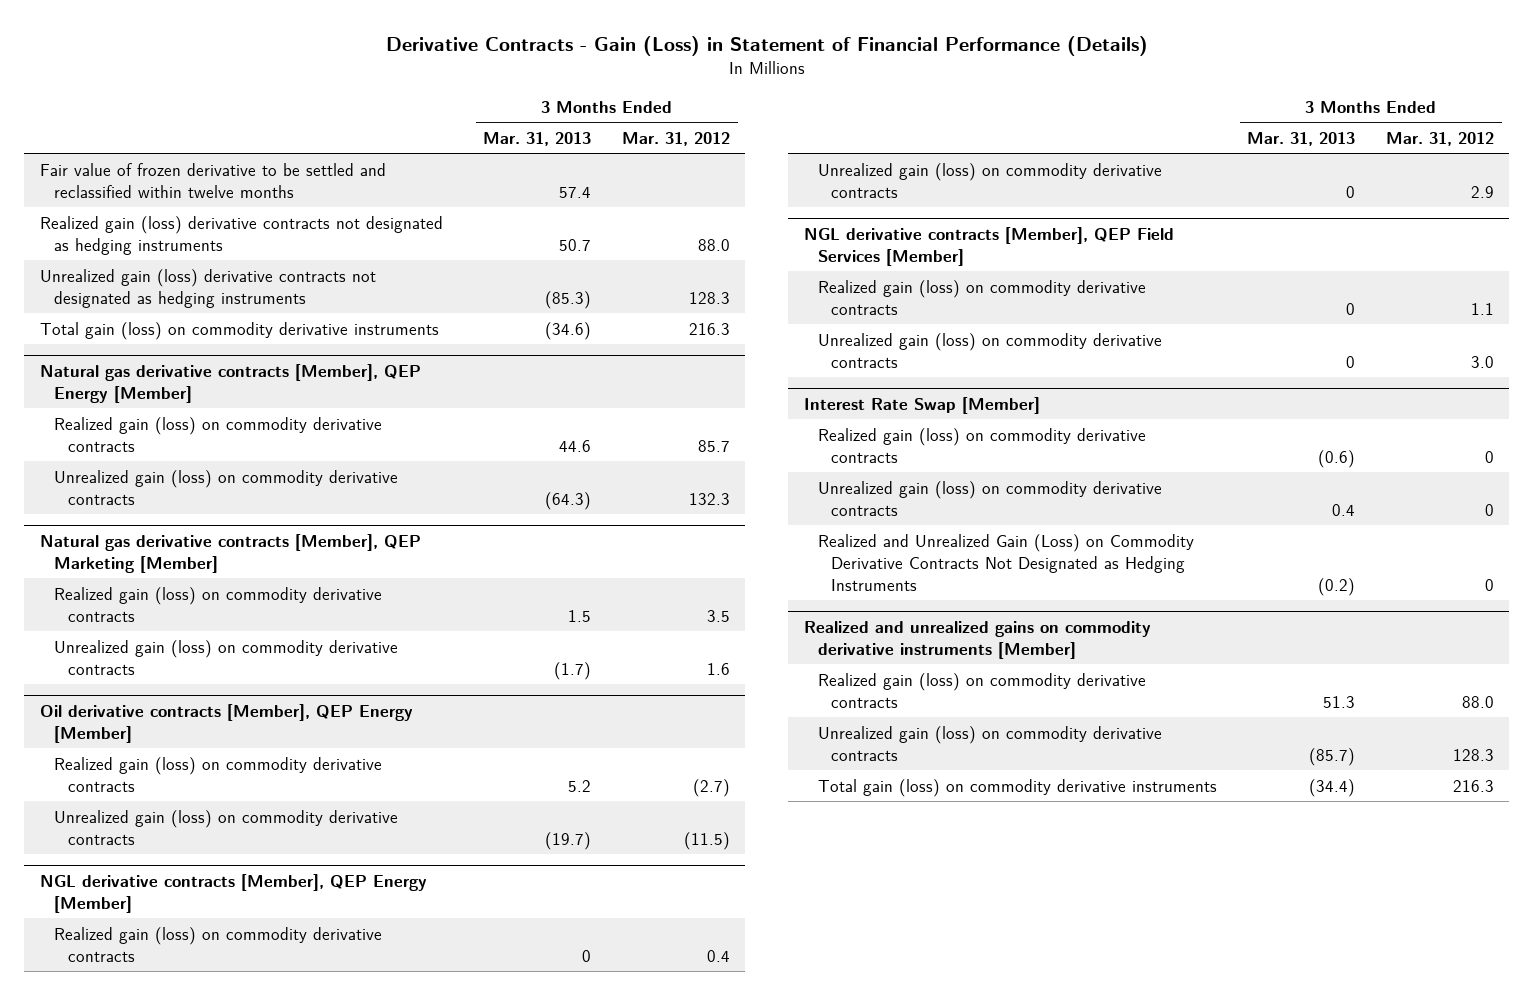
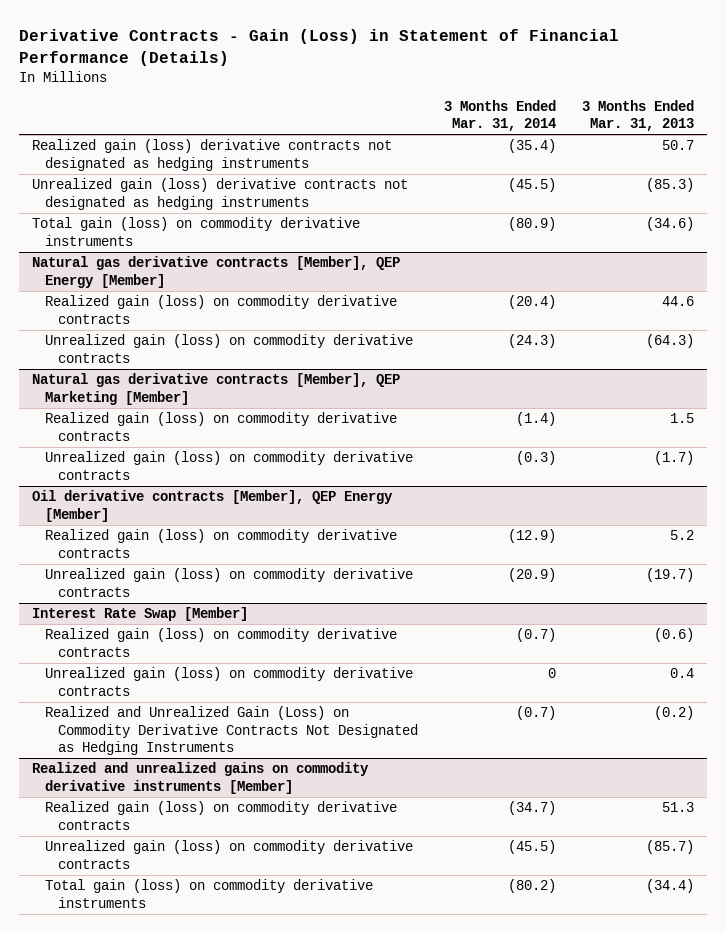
- | 3 Months Ended Mar. 31, 2013 | 3 Months Ended Mar. 31, 2012
+ | 3 Months Ended Mar. 31, 2014 | 3 Months Ended Mar. 31, 2013
- Fair value of frozen derivative to be settled and reclassified within twelve months | 57.4 |
- NGL derivative contracts [Member], QEP Energy [Member]
- Realized gain (loss) on commodity derivative contracts | 0 | 0.4
- Unrealized gain (loss) on commodity derivative contracts | 0 | 2.9
- NGL derivative contracts [Member], QEP Field Services [Member]
- Realized gain (loss) on commodity derivative contracts | 0 | 1.1
- Unrealized gain (loss) on commodity derivative contracts | 0 | 3.0

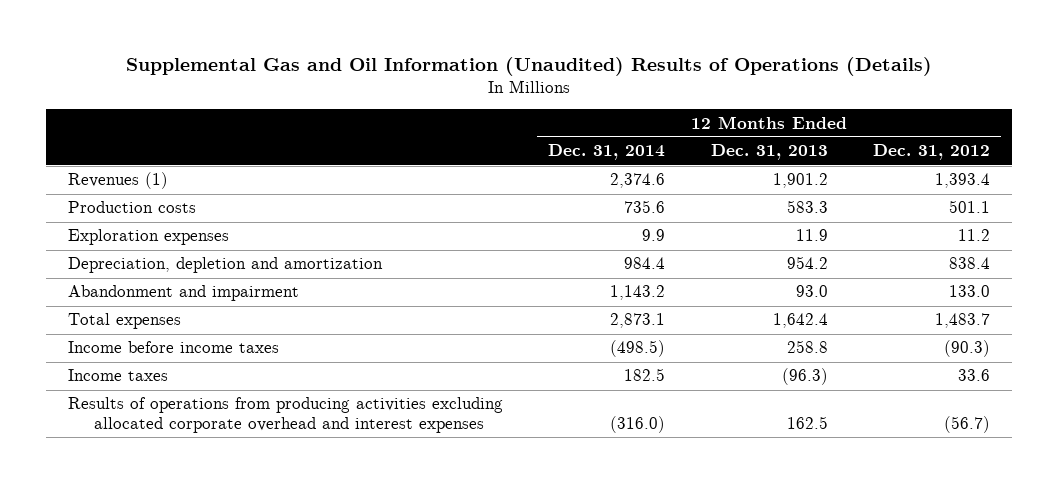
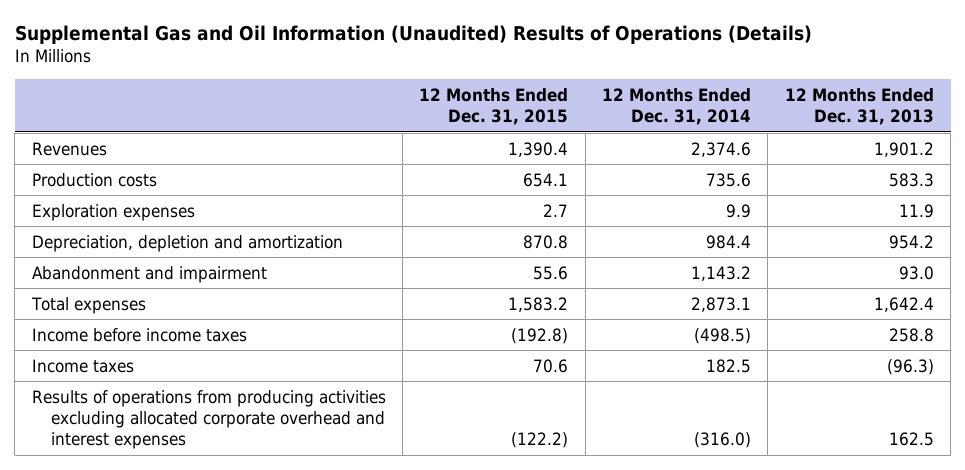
- | 12 Months Ended Dec. 31, 2014 | 12 Months Ended Dec. 31, 2013 | 12 Months Ended Dec. 31, 2012
+ | 12 Months Ended Dec. 31, 2015 | 12 Months Ended Dec. 31, 2014 | 12 Months Ended Dec. 31, 2013
- Revenues (1) | 2,374.6 | 1,901.2 | 1,393.4
+ Revenues | 1,390.4 | 2,374.6 | 1,901.2

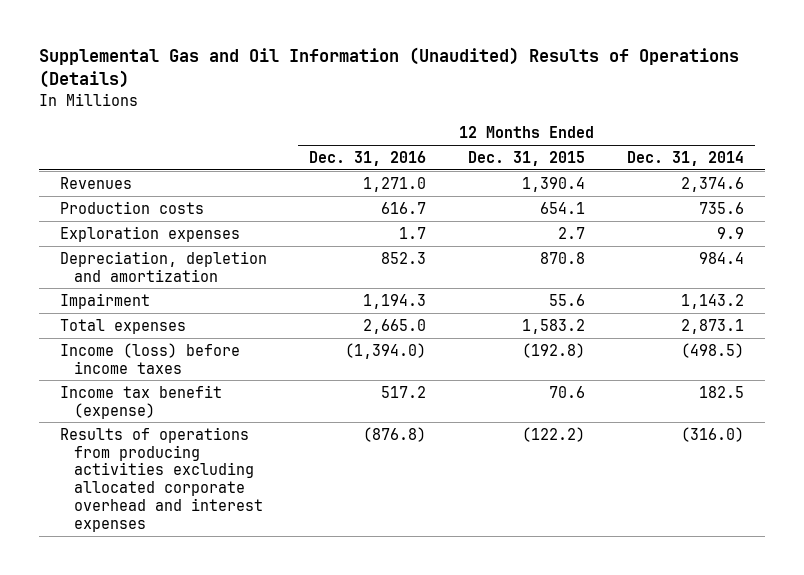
- | 12 Months Ended Dec. 31, 2015 | 12 Months Ended Dec. 31, 2014 | 12 Months Ended Dec. 31, 2013
+ | 12 Months Ended Dec. 31, 2016 | 12 Months Ended Dec. 31, 2015 | 12 Months Ended Dec. 31, 2014
- Abandonment and impairment | 55.6 | 1,143.2 | 93.0
+ Impairment | 1,194.3 | 55.6 | 1,143.2
- Income before income taxes | (192.8) | (498.5) | 258.8
- Income taxes | 70.6 | 182.5 | (96.3)
+ Income (loss) before income taxes | (1,394.0) | (192.8) | (498.5)
+ Income tax benefit (expense) | 517.2 | 70.6 | 182.5

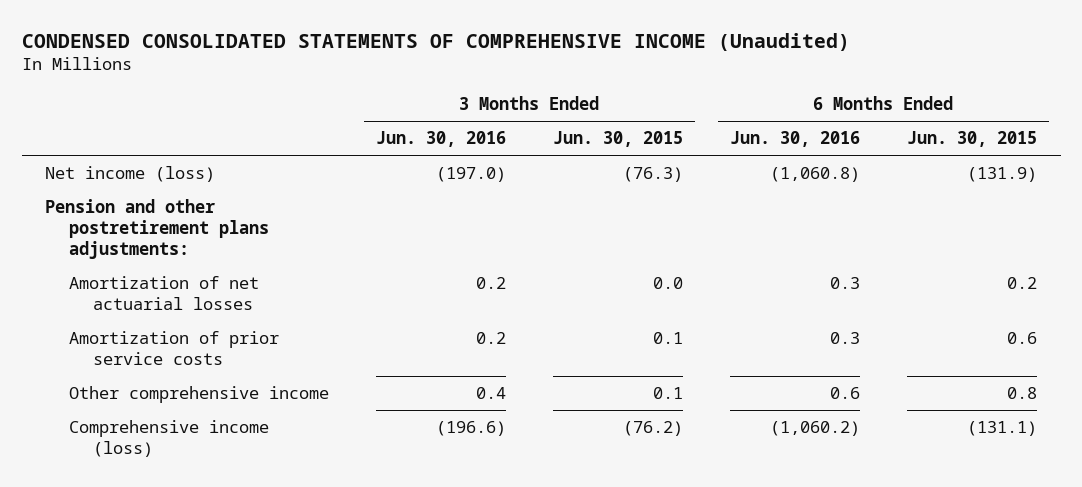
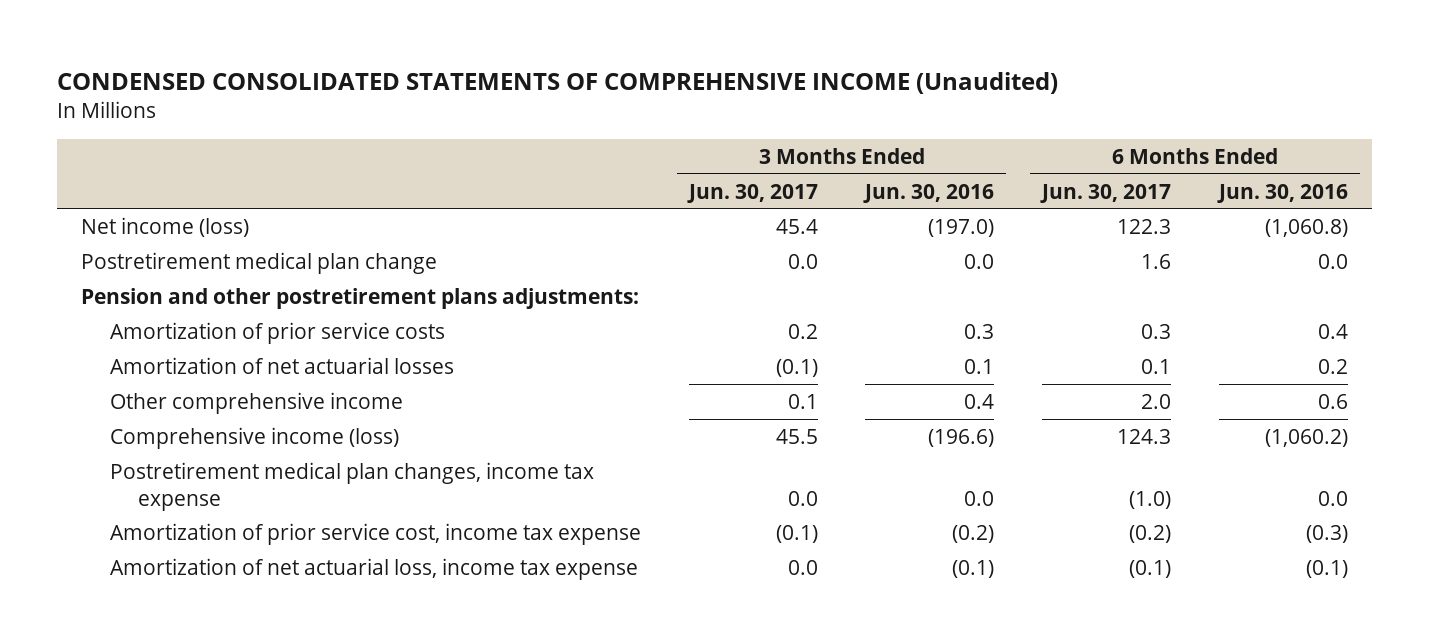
- | 3 Months Ended Jun. 30, 2016 | 3 Months Ended Jun. 30, 2015 | 6 Months Ended Jun. 30, 2016 | 6 Months Ended Jun. 30, 2015
+ | 3 Months Ended Jun. 30, 2017 | 3 Months Ended Jun. 30, 2016 | 6 Months Ended Jun. 30, 2017 | 6 Months Ended Jun. 30, 2016
+ Postretirement medical plan change | 0.0 | 0.0 | 1.6 | 0.0
- Amortization of net actuarial losses | 0.2 | 0.0 | 0.3 | 0.2
- Amortization of prior service costs | 0.2 | 0.1 | 0.3 | 0.6
+ Amortization of prior service costs | 0.2 | 0.3 | 0.3 | 0.4
+ Amortization of net actuarial losses | (0.1) | 0.1 | 0.1 | 0.2
+ Postretirement medical plan changes, income tax expense | 0.0 | 0.0 | (1.0) | 0.0
+ Amortization of prior service cost, income tax expense | (0.1) | (0.2) | (0.2) | (0.3)
+ Amortization of net actuarial loss, income tax expense | 0.0 | (0.1) | (0.1) | (0.1)

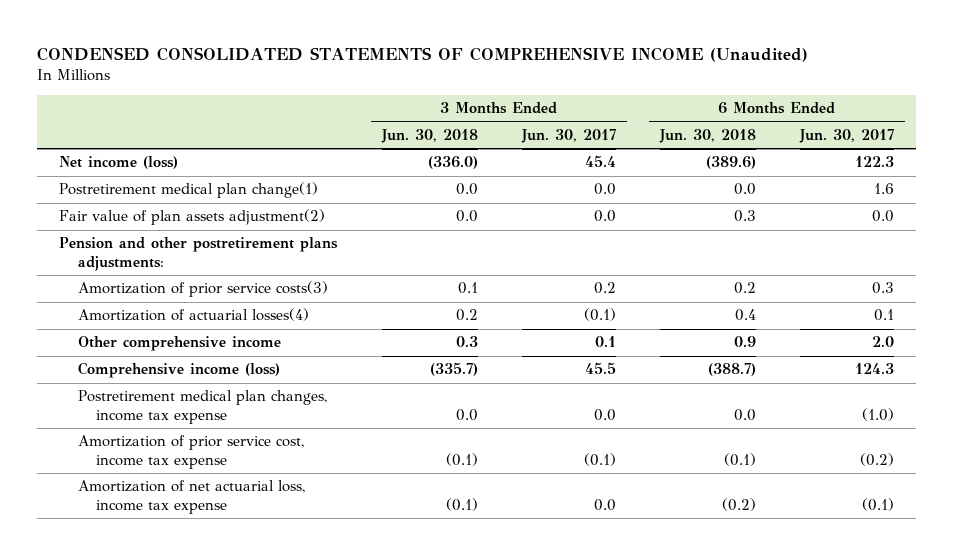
- | 3 Months Ended Jun. 30, 2017 | 3 Months Ended Jun. 30, 2016 | 6 Months Ended Jun. 30, 2017 | 6 Months Ended Jun. 30, 2016
+ | 3 Months Ended Jun. 30, 2018 | 3 Months Ended Jun. 30, 2017 | 6 Months Ended Jun. 30, 2018 | 6 Months Ended Jun. 30, 2017
- Postretirement medical plan change | 0.0 | 0.0 | 1.6 | 0.0
+ Postretirement medical plan change(1) | 0.0 | 0.0 | 0.0 | 1.6
+ Fair value of plan assets adjustment(2) | 0.0 | 0.0 | 0.3 | 0.0
- Amortization of prior service costs | 0.2 | 0.3 | 0.3 | 0.4
- Amortization of net actuarial losses | (0.1) | 0.1 | 0.1 | 0.2
+ Amortization of prior service costs(3) | 0.1 | 0.2 | 0.2 | 0.3
+ Amortization of actuarial losses(4) | 0.2 | (0.1) | 0.4 | 0.1

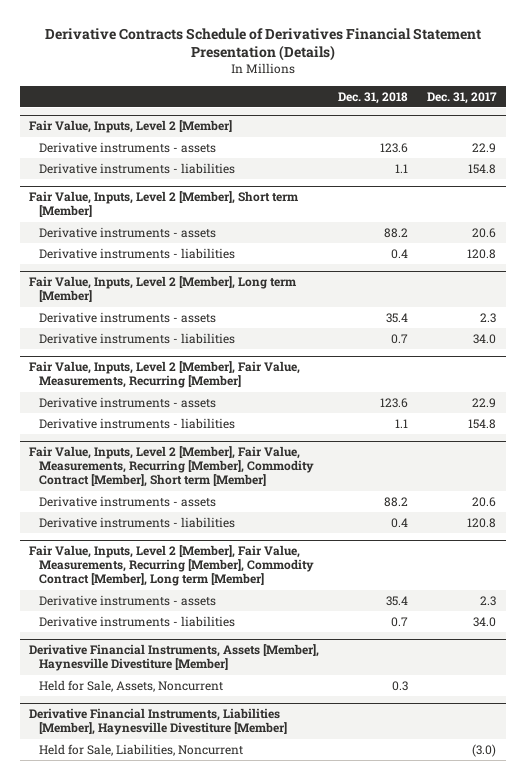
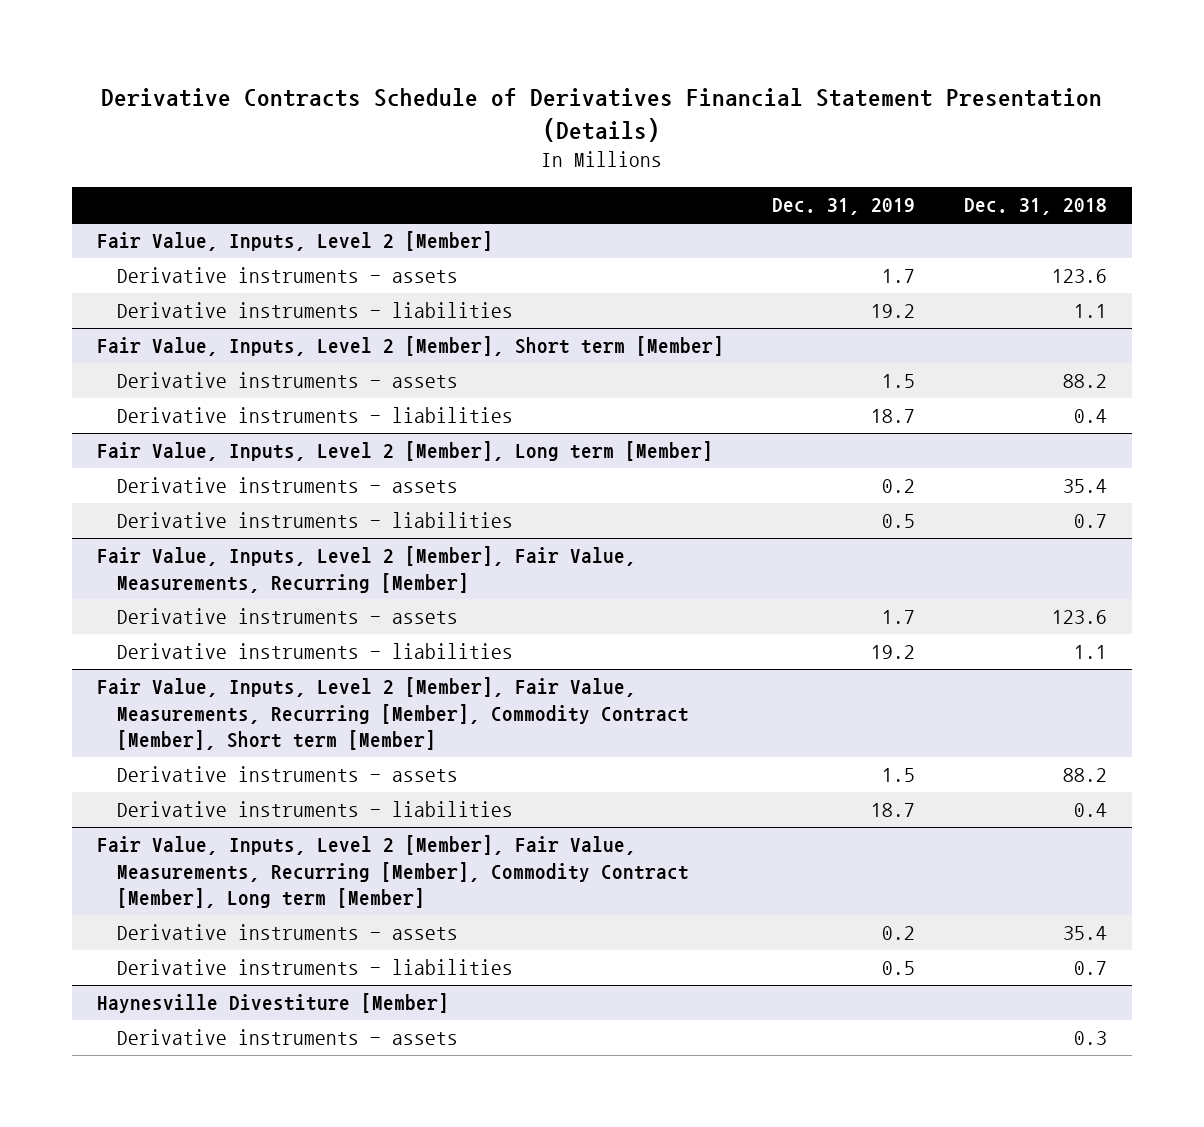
- | Dec. 31, 2018 | Dec. 31, 2017
+ | Dec. 31, 2019 | Dec. 31, 2018
- Derivative Financial Instruments, Assets [Member], Haynesville Divestiture [Member]
- Held for Sale, Assets, Noncurrent | 0.3 |
- Derivative Financial Instruments, Liabilities [Member], Haynesville Divestiture [Member]
- Held for Sale, Liabilities, Noncurrent | | (3.0)
+ Haynesville Divestiture [Member]
+ Derivative instruments - assets | | 0.3

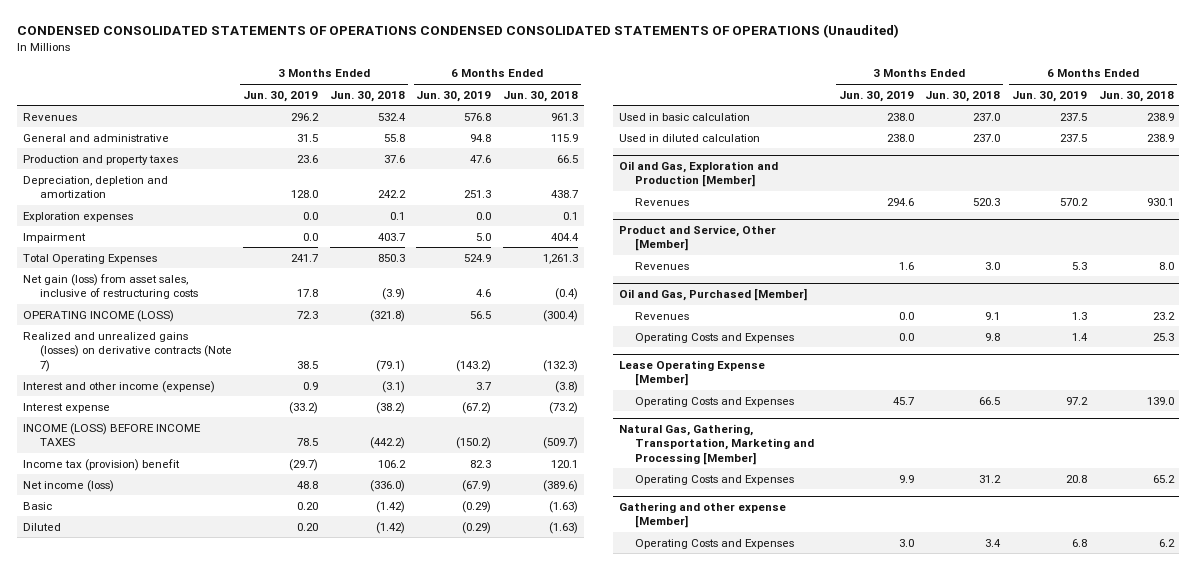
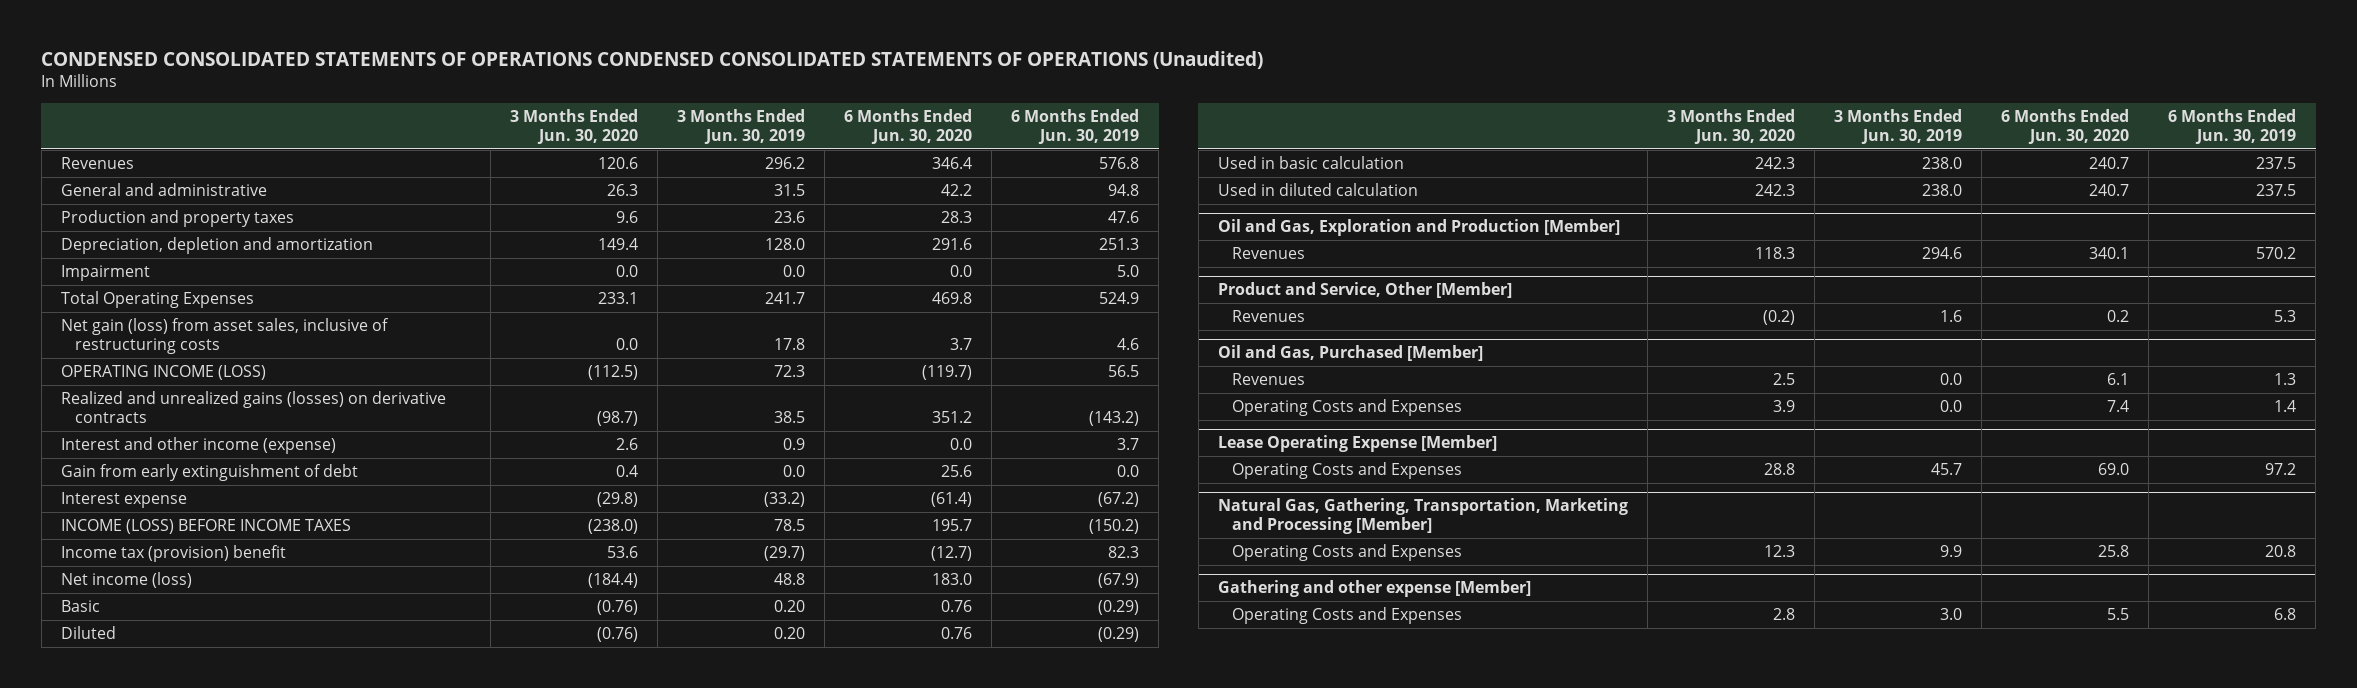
- | 3 Months Ended Jun. 30, 2019 | 3 Months Ended Jun. 30, 2018 | 6 Months Ended Jun. 30, 2019 | 6 Months Ended Jun. 30, 2018
+ | 3 Months Ended Jun. 30, 2020 | 3 Months Ended Jun. 30, 2019 | 6 Months Ended Jun. 30, 2020 | 6 Months Ended Jun. 30, 2019
- Exploration expenses | 0.0 | 0.1 | 0.0 | 0.1
- Realized and unrealized gains (losses) on derivative contracts (Note 7) | 38.5 | (79.1) | (143.2) | (132.3)
+ Realized and unrealized gains (losses) on derivative contracts | (98.7) | 38.5 | 351.2 | (143.2)
+ Gain from early extinguishment of debt | 0.4 | 0.0 | 25.6 | 0.0

